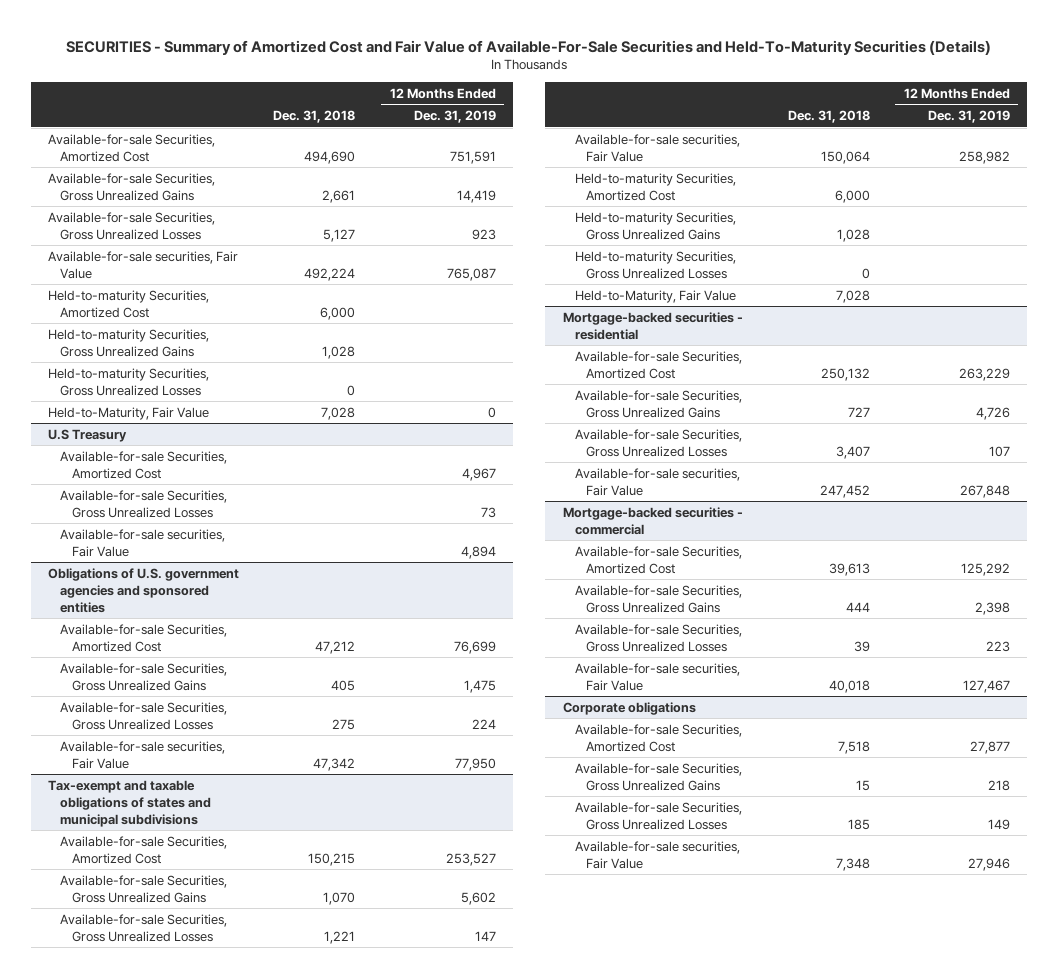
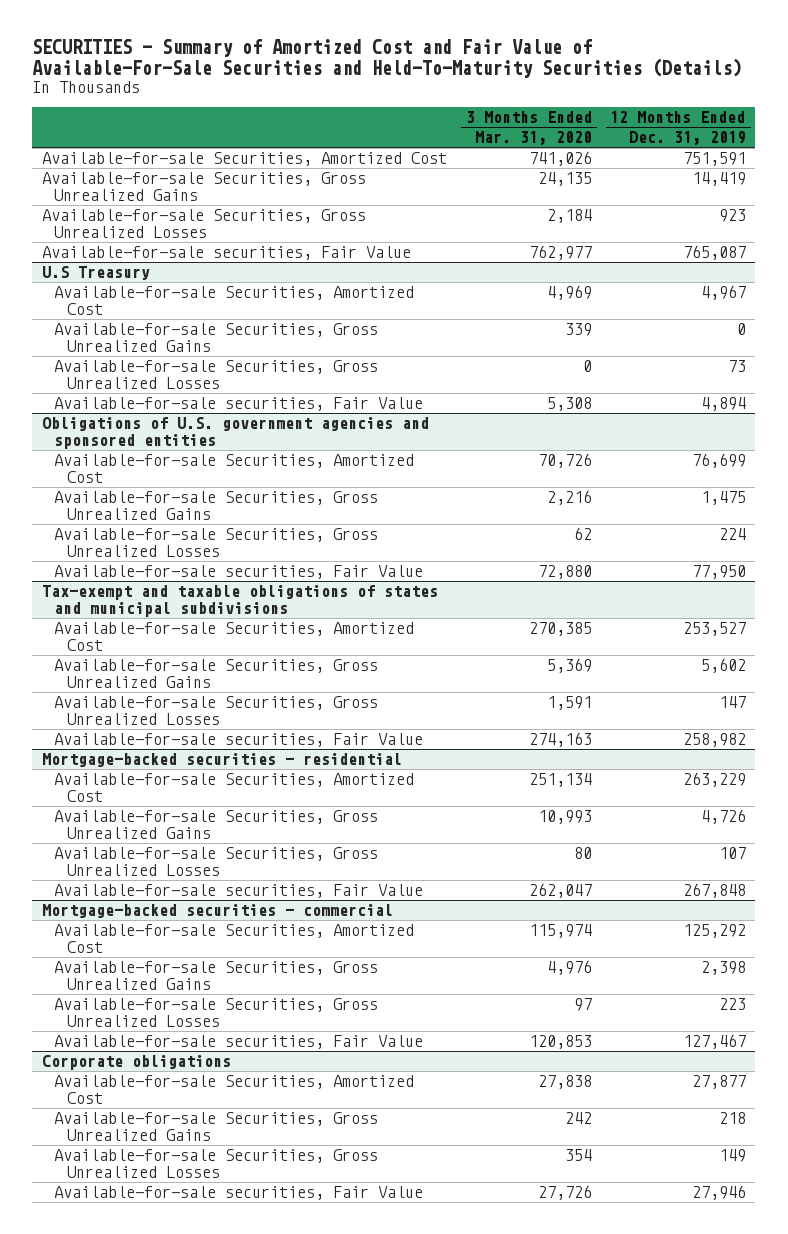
- | Dec. 31, 2018 | 12 Months Ended Dec. 31, 2019
+ | 3 Months Ended Mar. 31, 2020 | 12 Months Ended Dec. 31, 2019
- Held-to-maturity Securities, Amortized Cost | 6,000 |
- Held-to-maturity Securities, Gross Unrealized Gains | 1,028 |
- Held-to-maturity Securities, Gross Unrealized Losses | 0 |
- Held-to-Maturity, Fair Value | 7,028 | 0
@ U.S Treasury
+ Available-for-sale Securities, Gross Unrealized Gains | 339 | 0
@ Tax-exempt and taxable obligations of states and municipal subdivisions
- Held-to-maturity Securities, Amortized Cost | 6,000 |
- Held-to-maturity Securities, Gross Unrealized Gains | 1,028 |
- Held-to-maturity Securities, Gross Unrealized Losses | 0 |
- Held-to-Maturity, Fair Value | 7,028 |

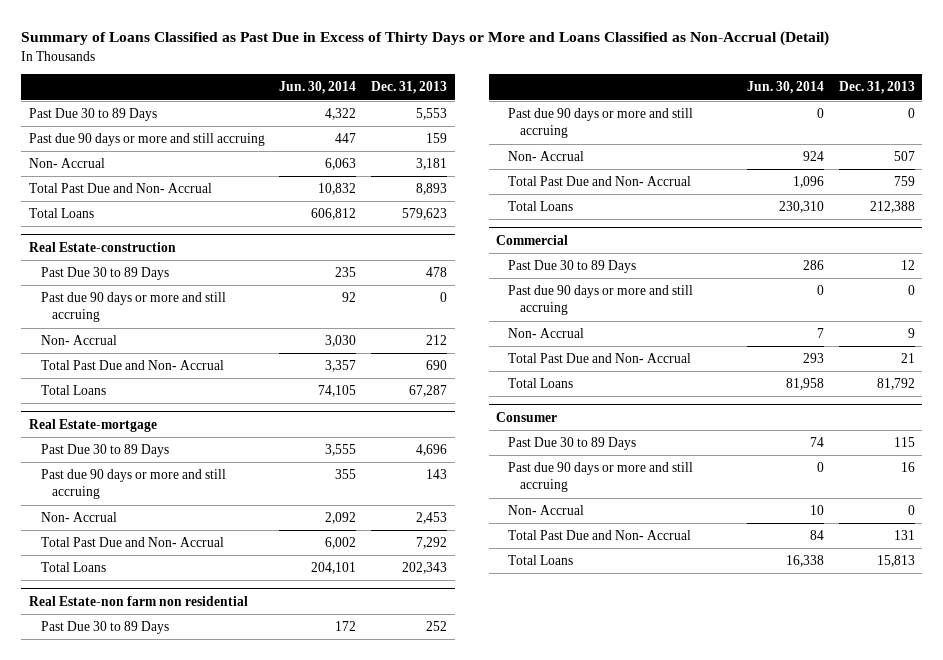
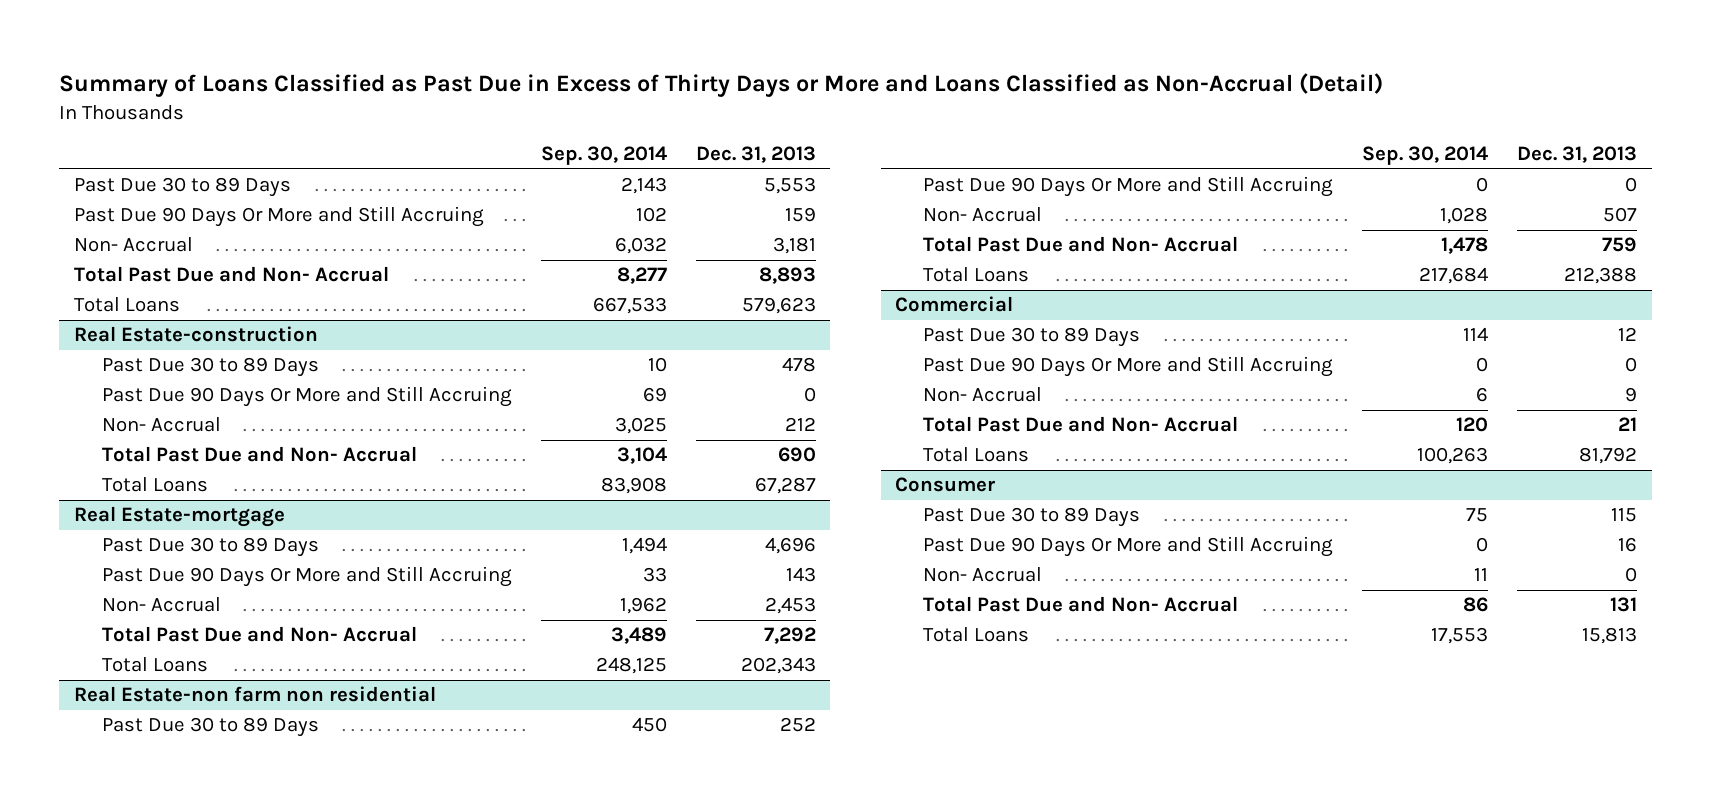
- | Jun. 30, 2014 | Dec. 31, 2013
+ | Sep. 30, 2014 | Dec. 31, 2013
- Past due 90 days or more and still accruing | 447 | 159
+ Past Due 90 Days Or More and Still Accruing | 102 | 159
@ Real Estate-construction
- Past due 90 days or more and still accruing | 92 | 0
+ Past Due 90 Days Or More and Still Accruing | 69 | 0
@ Real Estate-mortgage
- Past due 90 days or more and still accruing | 355 | 143
+ Past Due 90 Days Or More and Still Accruing | 33 | 143
@ Real Estate-non farm non residential
- Past due 90 days or more and still accruing | 0 | 0
+ Past Due 90 Days Or More and Still Accruing | 0 | 0
@ Commercial
- Past due 90 days or more and still accruing | 0 | 0
+ Past Due 90 Days Or More and Still Accruing | 0 | 0
@ Consumer
- Past due 90 days or more and still accruing | 0 | 16
+ Past Due 90 Days Or More and Still Accruing | 0 | 16

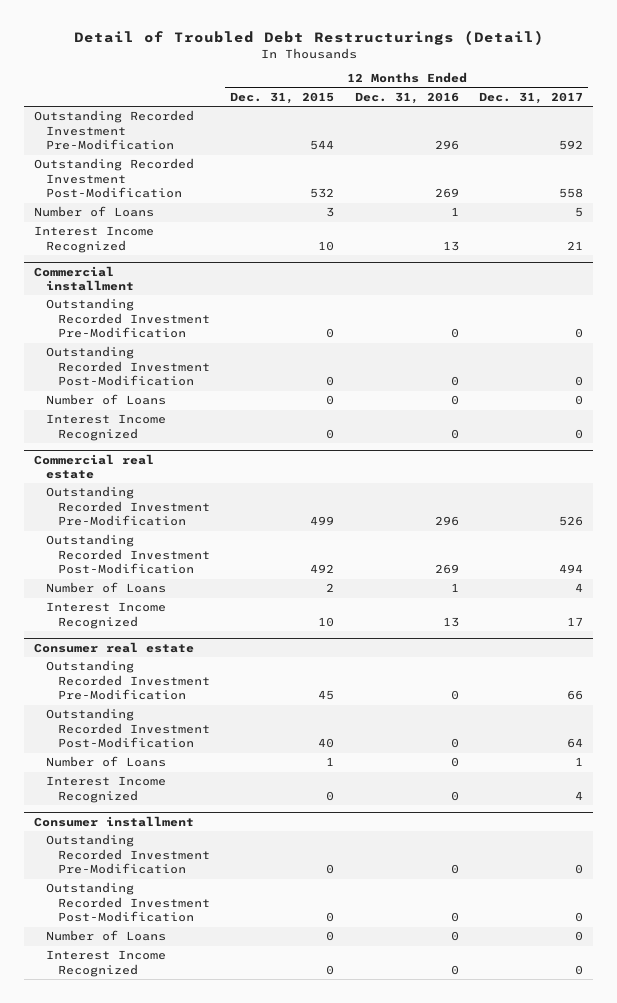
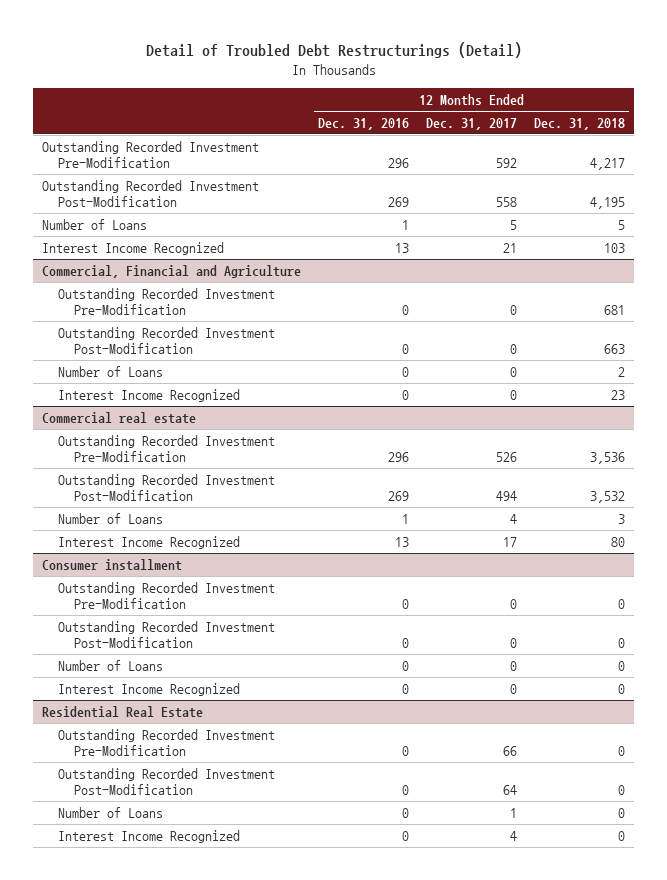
- | 12 Months Ended Dec. 31, 2015 | 12 Months Ended Dec. 31, 2016 | 12 Months Ended Dec. 31, 2017
+ | 12 Months Ended Dec. 31, 2016 | 12 Months Ended Dec. 31, 2017 | 12 Months Ended Dec. 31, 2018
- Commercial installment
+ Commercial, Financial and Agriculture
- Consumer real estate
- Outstanding Recorded Investment Pre-Modification | 45 | 0 | 66
- Outstanding Recorded Investment Post-Modification | 40 | 0 | 64
- Number of Loans | 1 | 0 | 1
- Interest Income Recognized | 0 | 0 | 4
+ Residential Real Estate
+ Outstanding Recorded Investment Pre-Modification | 0 | 66 | 0
+ Outstanding Recorded Investment Post-Modification | 0 | 64 | 0
+ Number of Loans | 0 | 1 | 0
+ Interest Income Recognized | 0 | 4 | 0

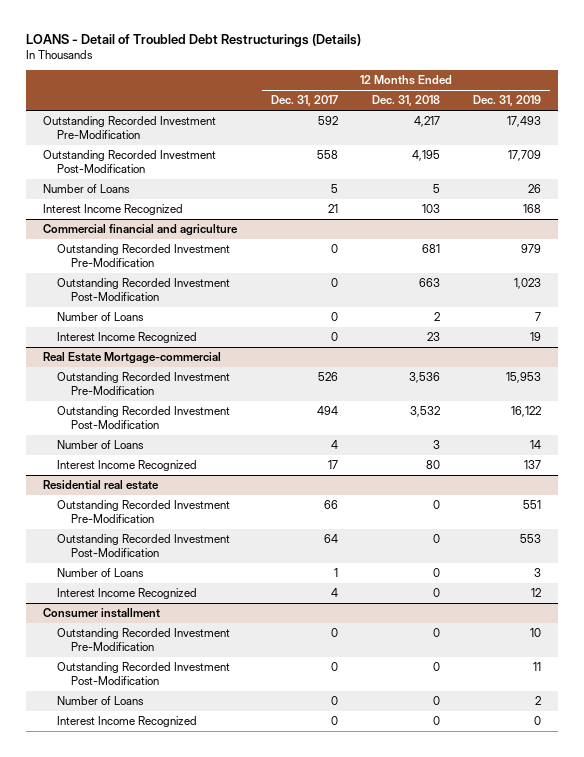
- Detail of Troubled Debt Restructurings (Detail)
+ LOANS - Detail of Troubled Debt Restructurings (Details)
- | 12 Months Ended Dec. 31, 2016 | 12 Months Ended Dec. 31, 2017 | 12 Months Ended Dec. 31, 2018
+ | 12 Months Ended Dec. 31, 2017 | 12 Months Ended Dec. 31, 2018 | 12 Months Ended Dec. 31, 2019
- Commercial, Financial and Agriculture
+ Commercial financial and agriculture
- Commercial real estate
+ Real Estate Mortgage-commercial
+ Residential real estate
+ Outstanding Recorded Investment Pre-Modification | 66 | 0 | 551
+ Outstanding Recorded Investment Post-Modification | 64 | 0 | 553
+ Number of Loans | 1 | 0 | 3
+ Interest Income Recognized | 4 | 0 | 12
- Residential Real Estate
- Outstanding Recorded Investment Pre-Modification | 0 | 66 | 0
- Outstanding Recorded Investment Post-Modification | 0 | 64 | 0
- Number of Loans | 0 | 1 | 0
- Interest Income Recognized | 0 | 4 | 0

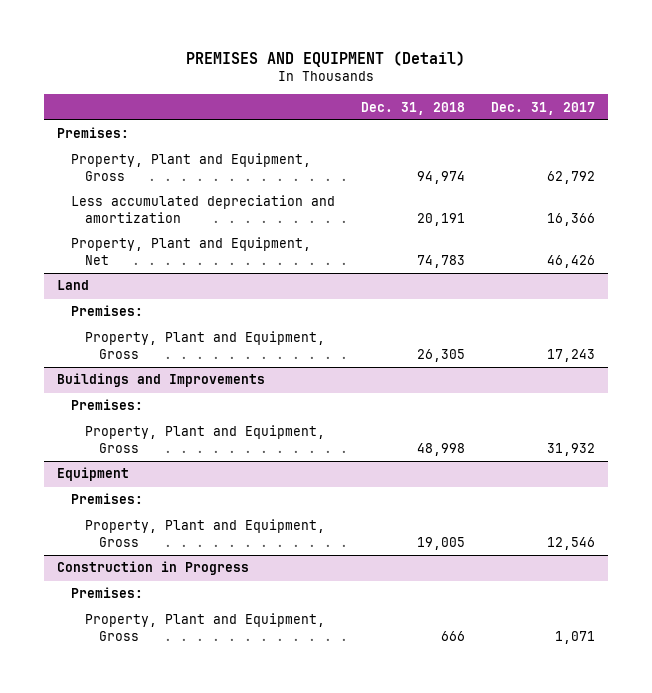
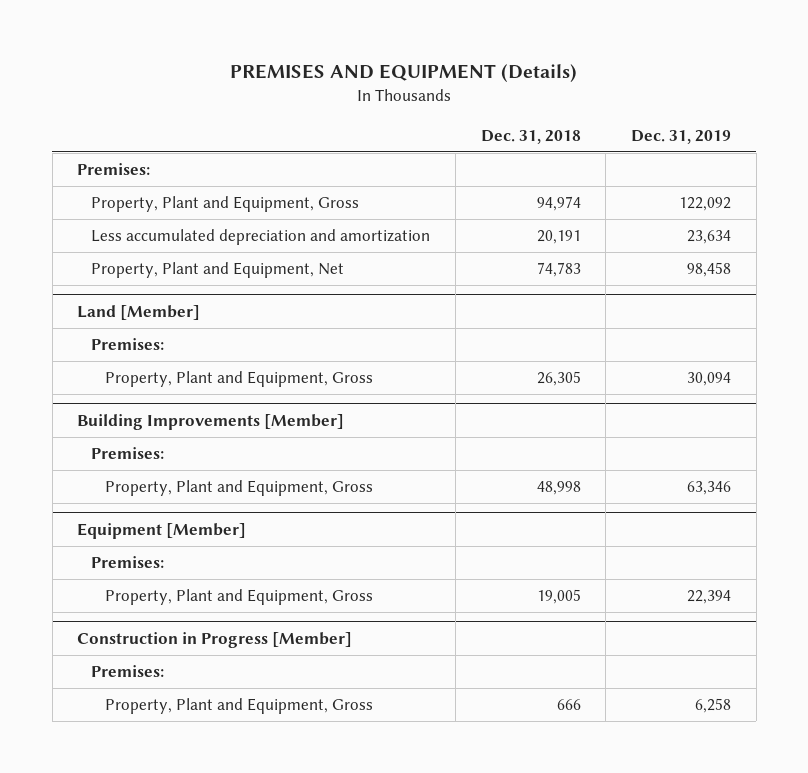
- PREMISES AND EQUIPMENT (Detail)
+ PREMISES AND EQUIPMENT (Details)
- | Dec. 31, 2018 | Dec. 31, 2017
+ | Dec. 31, 2018 | Dec. 31, 2019
- Land
+ Land [Member]
- Buildings and Improvements
+ Building Improvements [Member]
- Equipment
+ Equipment [Member]
- Construction in Progress
+ Construction in Progress [Member]

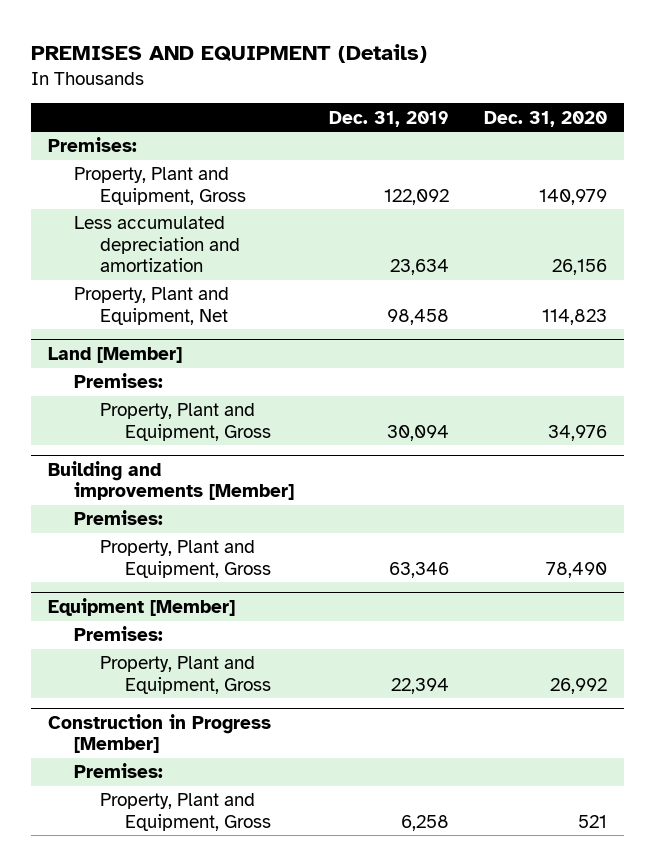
- | Dec. 31, 2018 | Dec. 31, 2019
+ | Dec. 31, 2019 | Dec. 31, 2020
- Building Improvements [Member]
+ Building and improvements [Member]

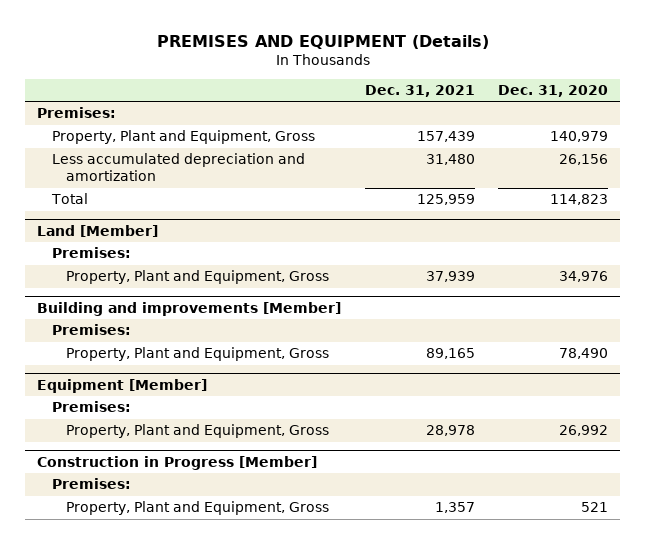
- | Dec. 31, 2019 | Dec. 31, 2020
+ | Dec. 31, 2021 | Dec. 31, 2020
- Property, Plant and Equipment, Net | 98,458 | 114,823
+ Total | 125,959 | 114,823

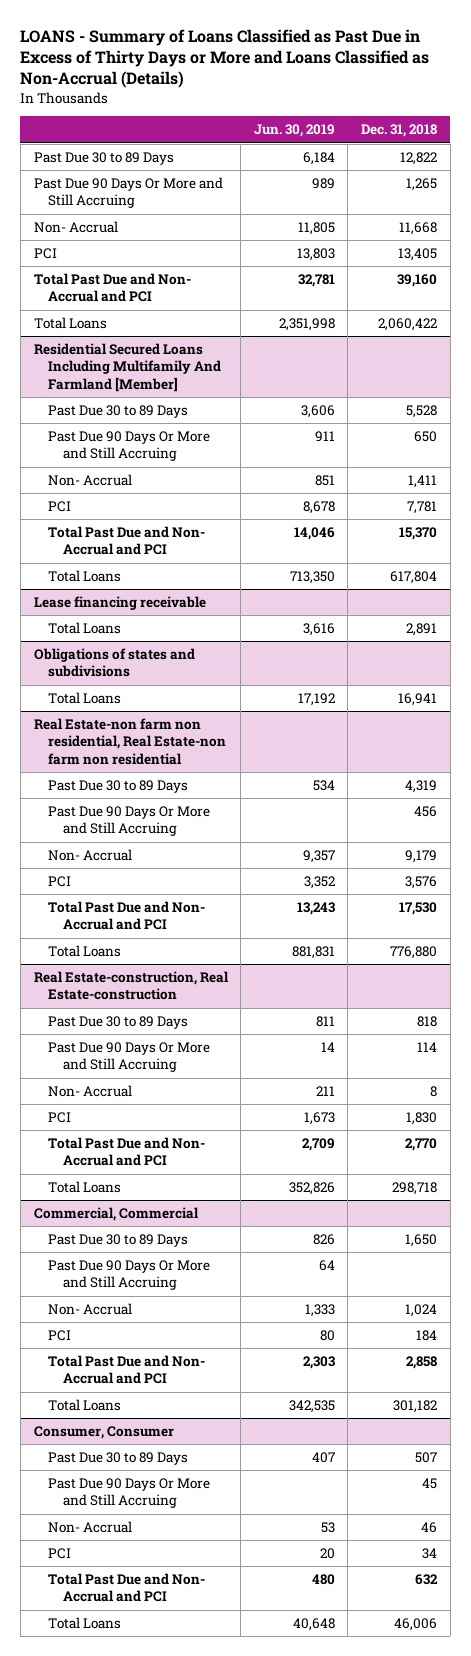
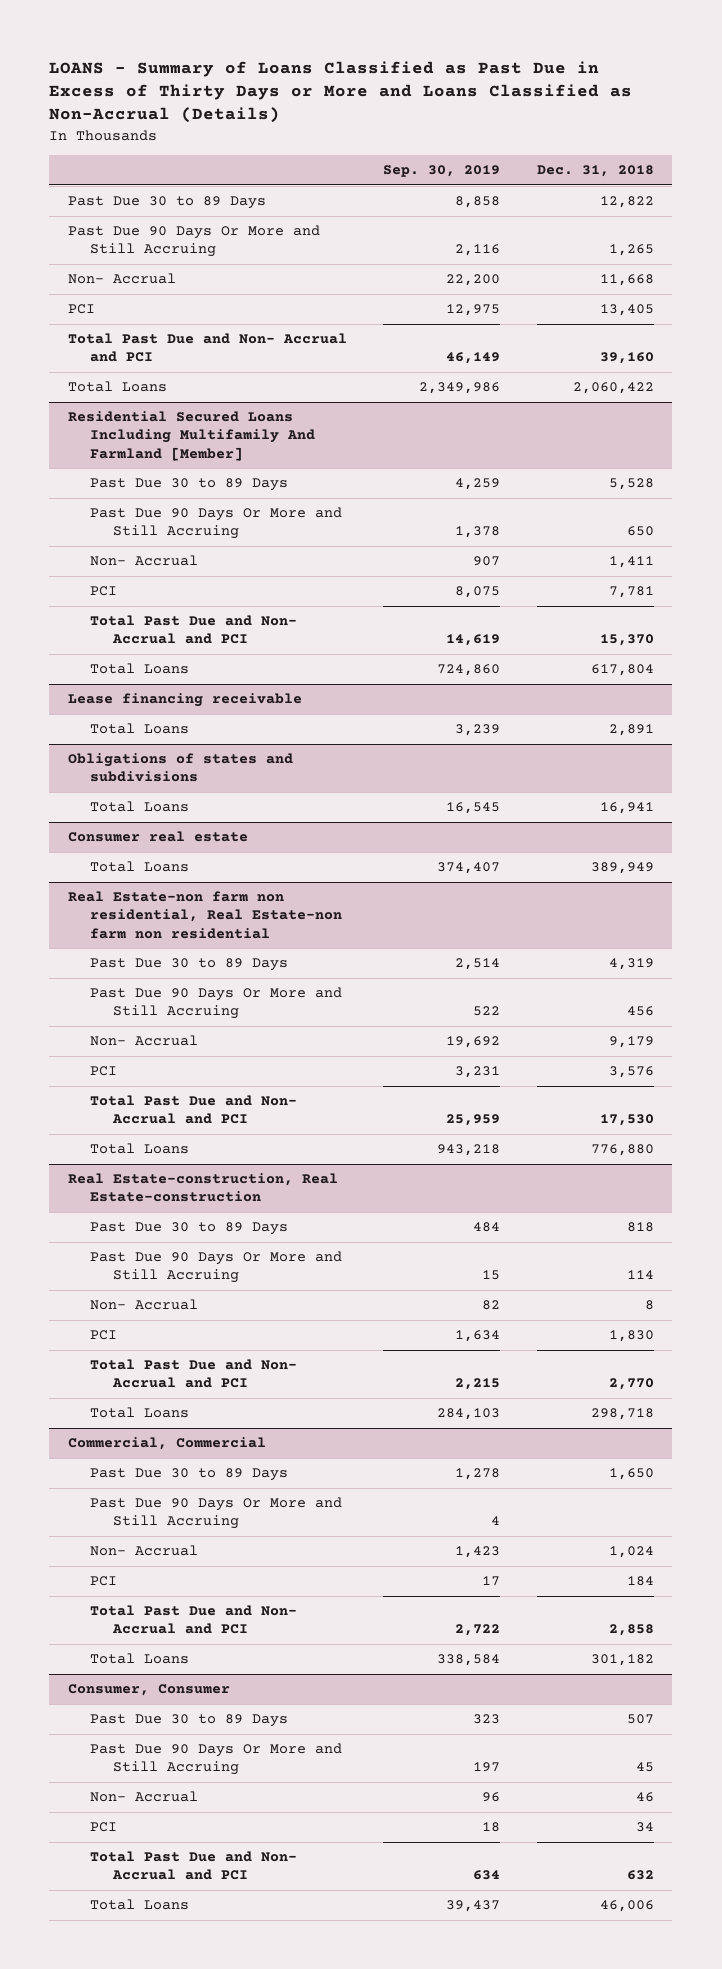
- | Jun. 30, 2019 | Dec. 31, 2018
+ | Sep. 30, 2019 | Dec. 31, 2018
+ Consumer real estate
+ Total Loans | 374,407 | 389,949

